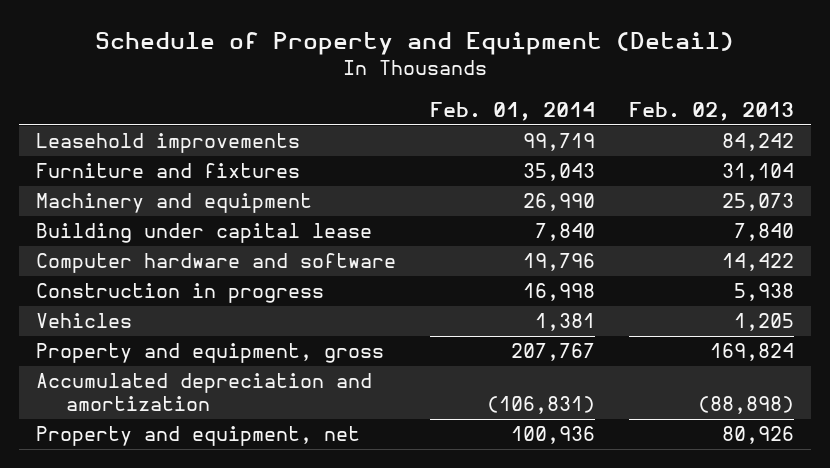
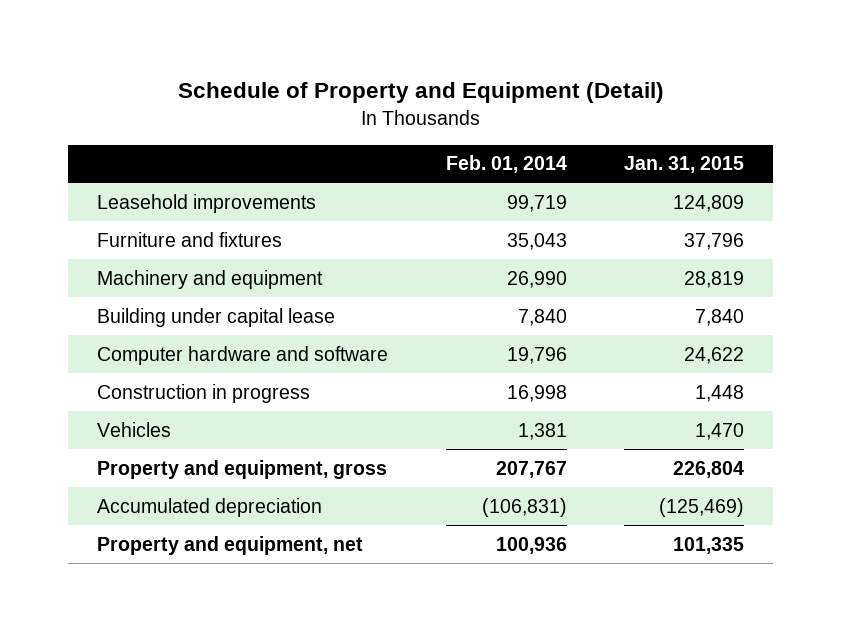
- | Feb. 01, 2014 | Feb. 02, 2013
+ | Feb. 01, 2014 | Jan. 31, 2015
- Accumulated depreciation and amortization | (106,831) | (88,898)
+ Accumulated depreciation | (106,831) | (125,469)

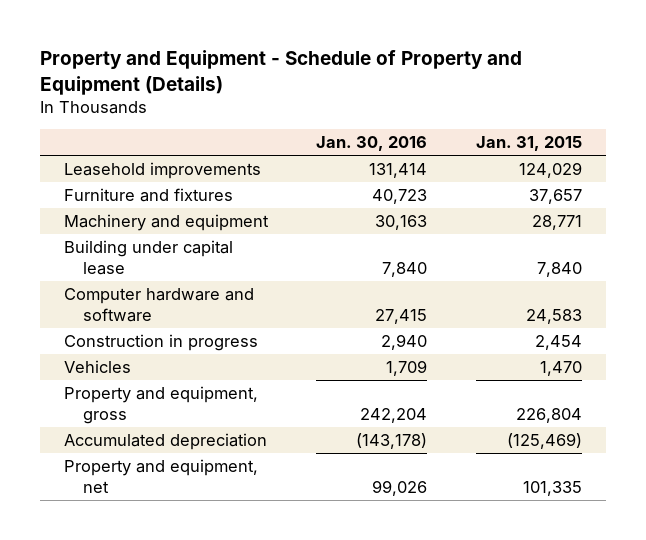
- Schedule of Property and Equipment (Detail)
+ Property and Equipment - Schedule of Property and Equipment (Details)
- | Feb. 01, 2014 | Jan. 31, 2015
+ | Jan. 30, 2016 | Jan. 31, 2015
- Leasehold improvements | 99,719 | 124,809
- Furniture and fixtures | 35,043 | 37,796
- Machinery and equipment | 26,990 | 28,819
+ Leasehold improvements | 131,414 | 124,029
+ Furniture and fixtures | 40,723 | 37,657
+ Machinery and equipment | 30,163 | 28,771
- Computer hardware and software | 19,796 | 24,622
- Construction in progress | 16,998 | 1,448
+ Computer hardware and software | 27,415 | 24,583
+ Construction in progress | 2,940 | 2,454

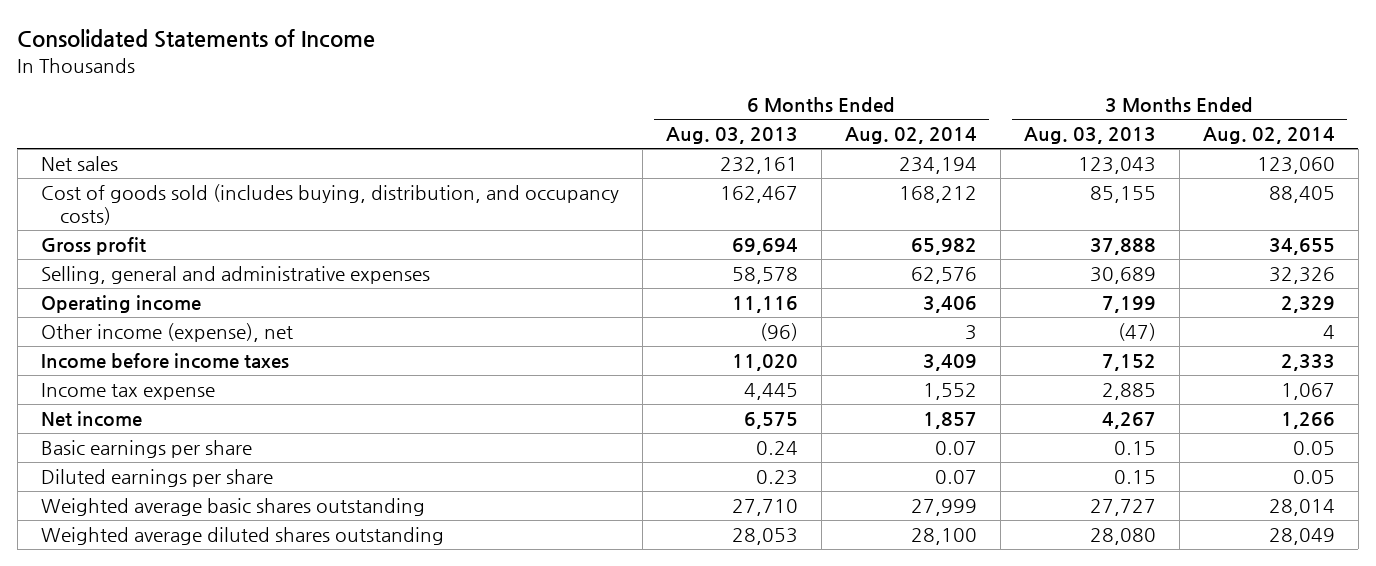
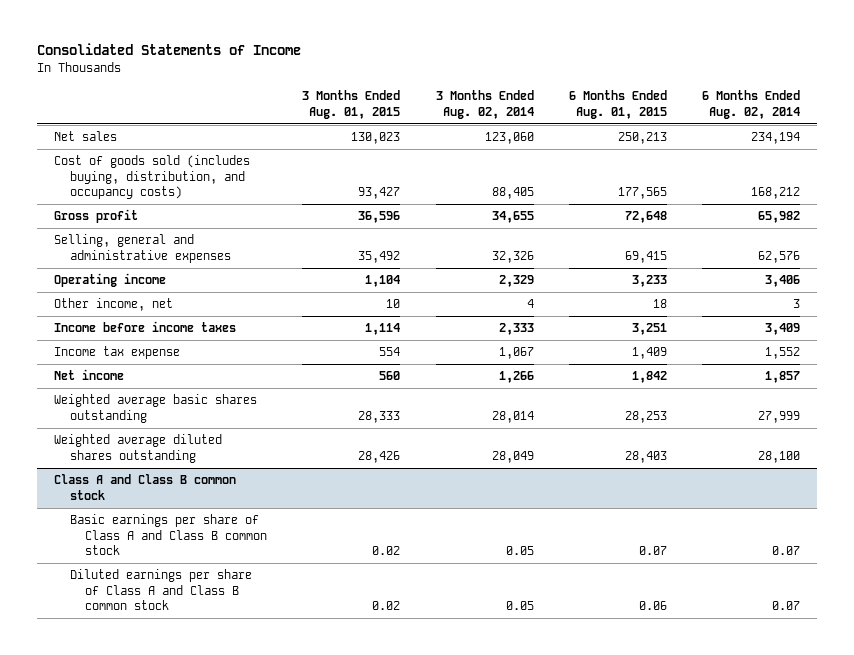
- | 6 Months Ended Aug. 03, 2013 | 6 Months Ended Aug. 02, 2014 | 3 Months Ended Aug. 03, 2013 | 3 Months Ended Aug. 02, 2014
+ | 3 Months Ended Aug. 01, 2015 | 3 Months Ended Aug. 02, 2014 | 6 Months Ended Aug. 01, 2015 | 6 Months Ended Aug. 02, 2014
- Other income (expense), net | (96) | 3 | (47) | 4
+ Other income, net | 10 | 4 | 18 | 3
- Basic earnings per share | 0.24 | 0.07 | 0.15 | 0.05
- Diluted earnings per share | 0.23 | 0.07 | 0.15 | 0.05
+ Class A and Class B common stock
+ Basic earnings per share of Class A and Class B common stock | 0.02 | 0.05 | 0.07 | 0.07
+ Diluted earnings per share of Class A and Class B common stock | 0.02 | 0.05 | 0.06 | 0.07

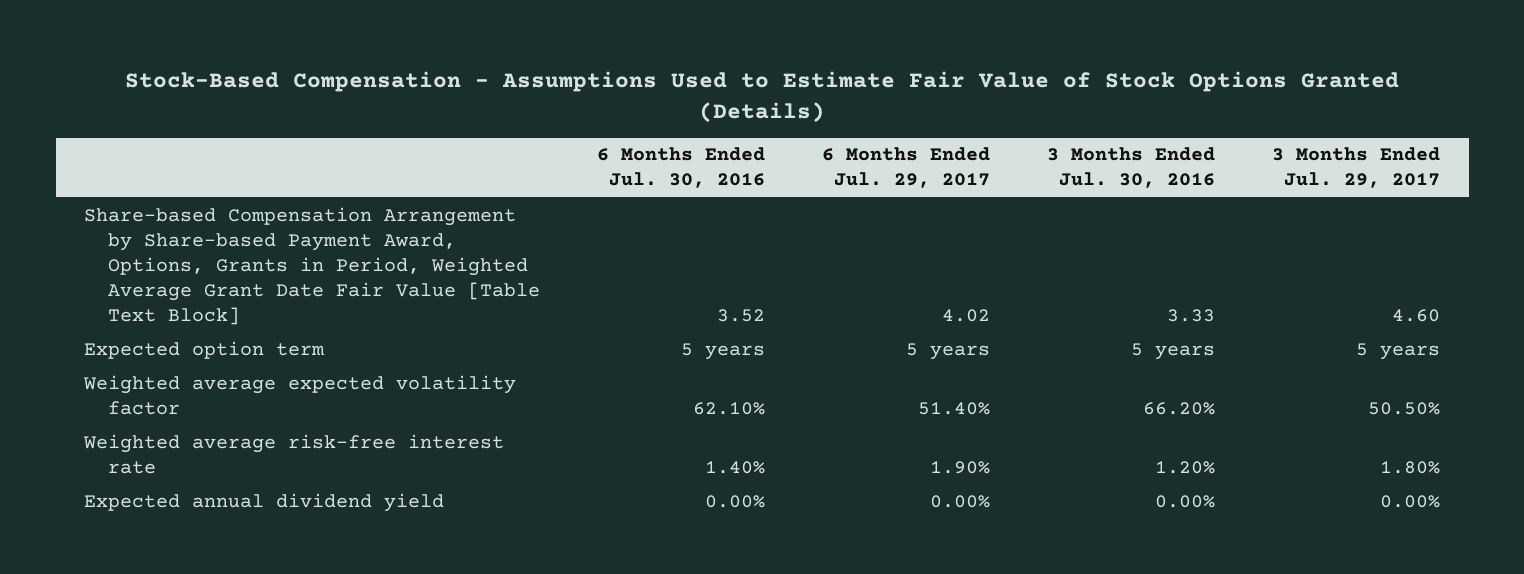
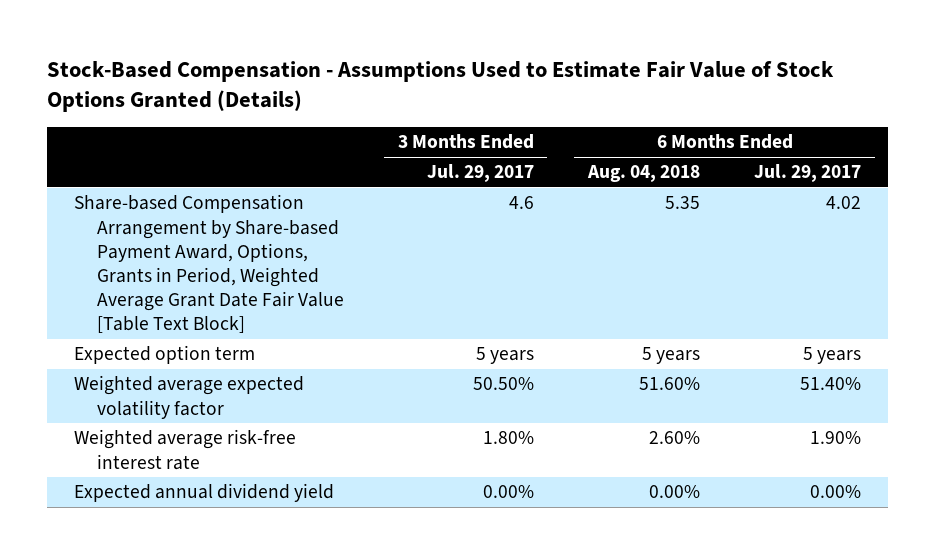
- | 6 Months Ended Jul. 30, 2016 | 6 Months Ended Jul. 29, 2017 | 3 Months Ended Jul. 30, 2016 | 3 Months Ended Jul. 29, 2017
+ | 3 Months Ended Jul. 29, 2017 | 6 Months Ended Aug. 04, 2018 | 6 Months Ended Jul. 29, 2017
- Share-based Compensation Arrangement by Share-based Payment Award, Options, Grants in Period, Weighted Average Grant Date Fair Value [Table Text Block] | 3.52 | 4.02 | 3.33 | 4.60
+ Share-based Compensation Arrangement by Share-based Payment Award, Options, Grants in Period, Weighted Average Grant Date Fair Value [Table Text Block] | 4.6 | 5.35 | 4.02

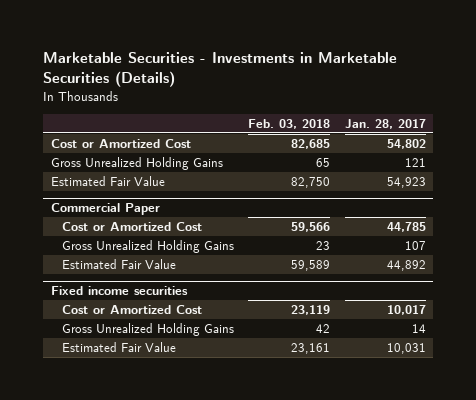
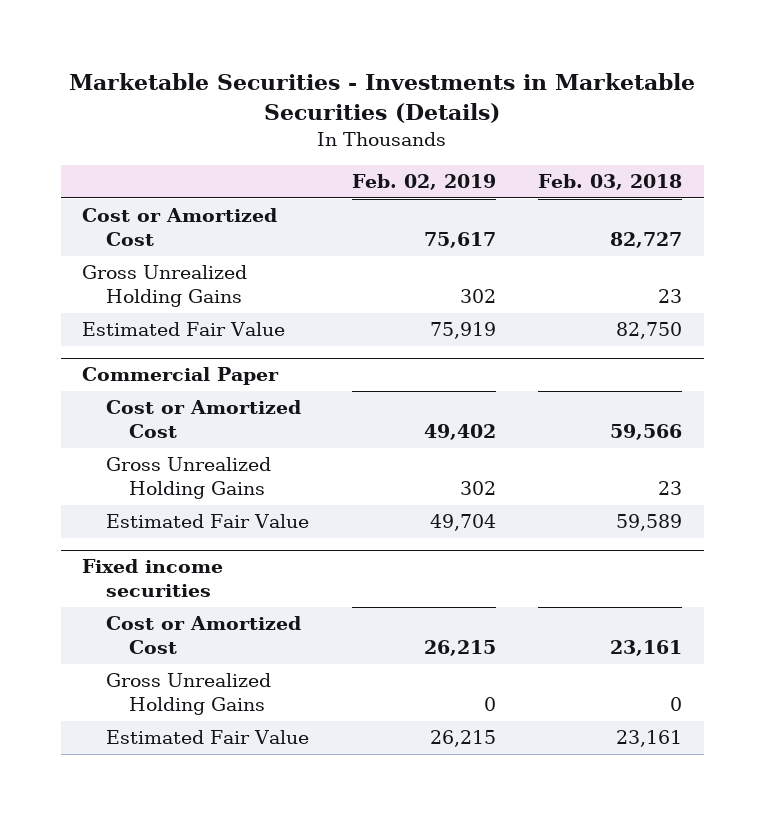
- | Feb. 03, 2018 | Jan. 28, 2017
+ | Feb. 02, 2019 | Feb. 03, 2018
- Cost or Amortized Cost | 82,685 | 54,802
- Gross Unrealized Holding Gains | 65 | 121
+ Cost or Amortized Cost | 75,617 | 82,727
+ Gross Unrealized Holding Gains | 302 | 23
@ Fixed income securities
- Cost or Amortized Cost | 23,119 | 10,017
- Gross Unrealized Holding Gains | 42 | 14
+ Cost or Amortized Cost | 26,215 | 23,161
+ Gross Unrealized Holding Gains | 0 | 0

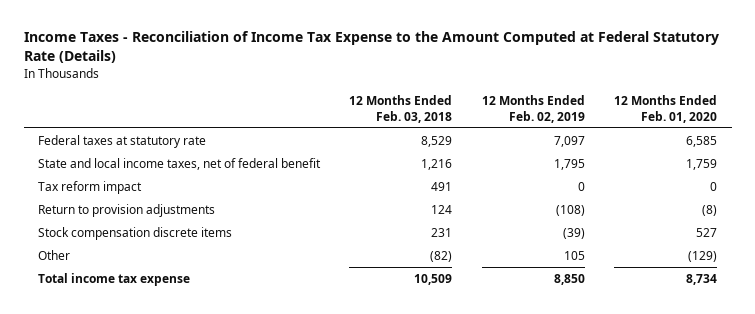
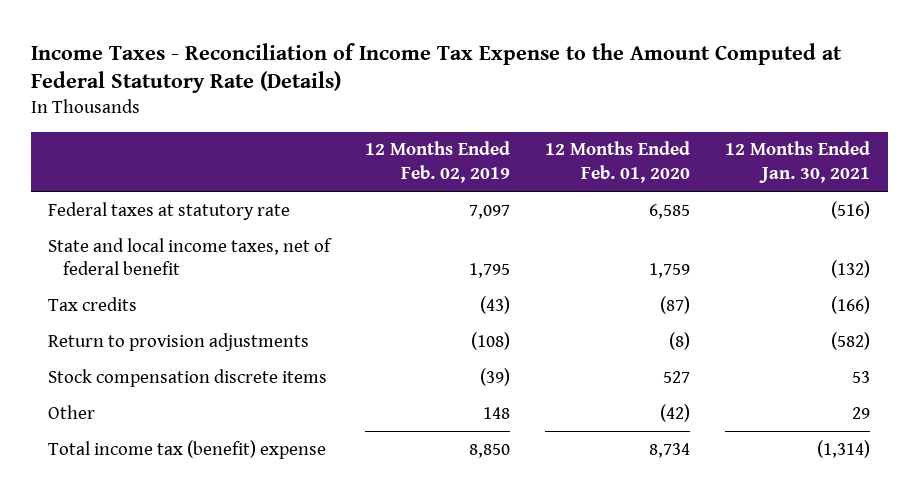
- | 12 Months Ended Feb. 03, 2018 | 12 Months Ended Feb. 02, 2019 | 12 Months Ended Feb. 01, 2020
+ | 12 Months Ended Feb. 02, 2019 | 12 Months Ended Feb. 01, 2020 | 12 Months Ended Jan. 30, 2021
- Tax reform impact | 491 | 0 | 0
+ Tax credits | (43) | (87) | (166)
- Other | (82) | 105 | (129)
- Total income tax expense | 10,509 | 8,850 | 8,734
+ Other | 148 | (42) | 29
+ Total income tax (benefit) expense | 8,850 | 8,734 | (1,314)

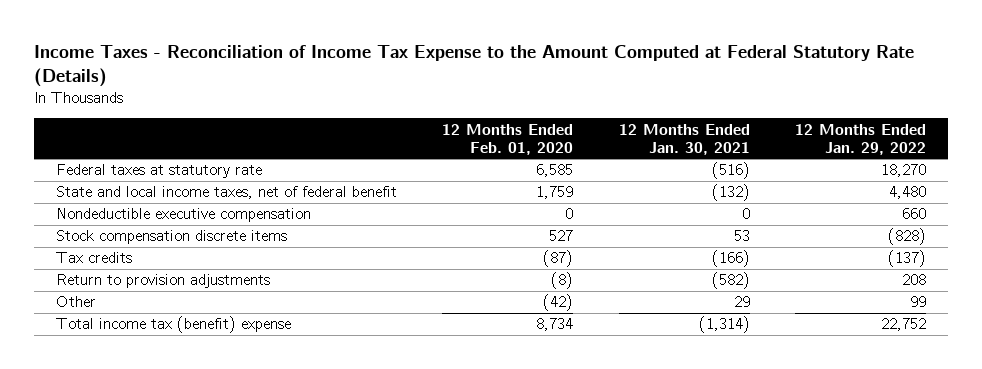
- | 12 Months Ended Feb. 02, 2019 | 12 Months Ended Feb. 01, 2020 | 12 Months Ended Jan. 30, 2021
+ | 12 Months Ended Feb. 01, 2020 | 12 Months Ended Jan. 30, 2021 | 12 Months Ended Jan. 29, 2022
+ Nondeductible executive compensation | 0 | 0 | 660
moved up: Stock compensation discrete items | 527 | 53 | (828)

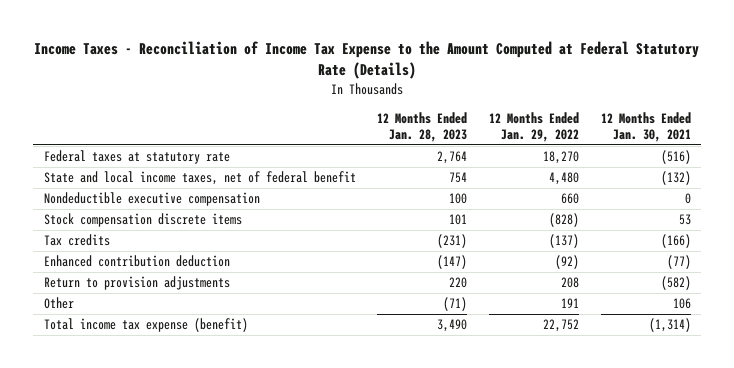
- | 12 Months Ended Feb. 01, 2020 | 12 Months Ended Jan. 30, 2021 | 12 Months Ended Jan. 29, 2022
+ | 12 Months Ended Jan. 28, 2023 | 12 Months Ended Jan. 29, 2022 | 12 Months Ended Jan. 30, 2021
+ Enhanced contribution deduction | (147) | (92) | (77)
- Other | (42) | 29 | 99
- Total income tax (benefit) expense | 8,734 | (1,314) | 22,752
+ Other | (71) | 191 | 106
+ Total income tax expense (benefit) | 3,490 | 22,752 | (1,314)

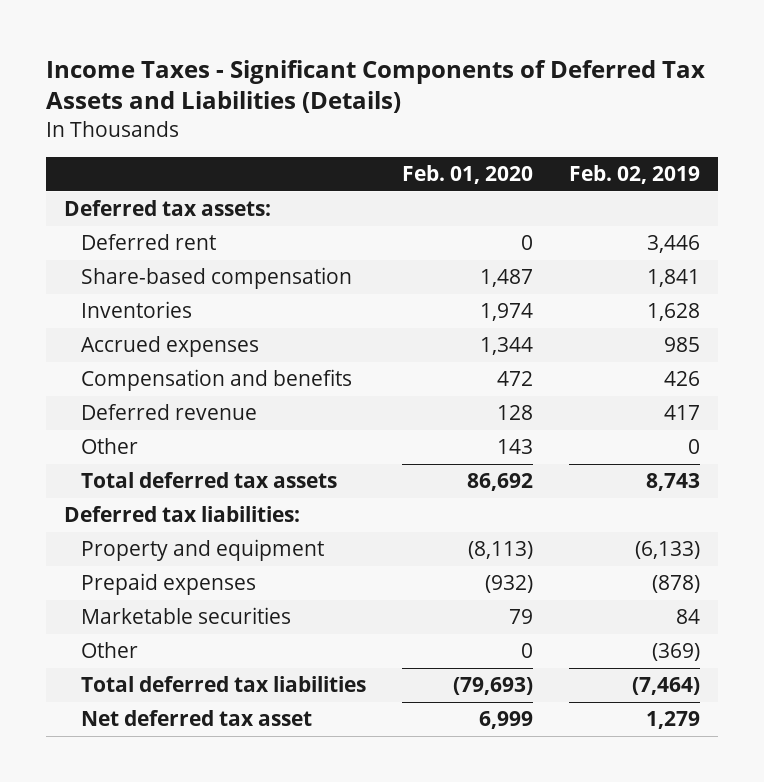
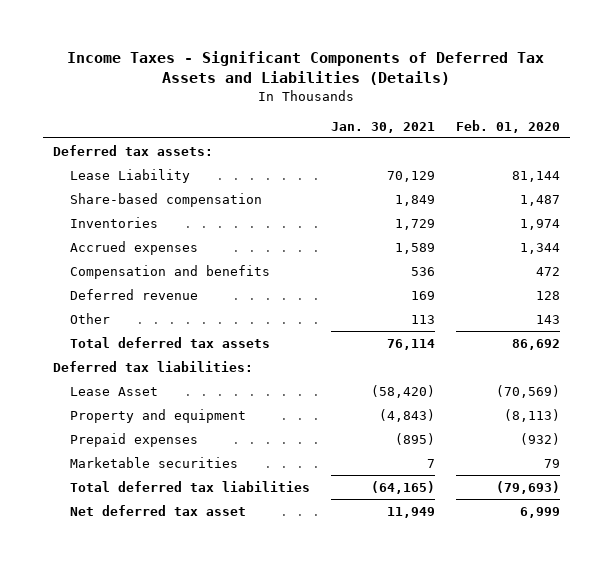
- | Feb. 01, 2020 | Feb. 02, 2019
+ | Jan. 30, 2021 | Feb. 01, 2020
- Deferred rent | 0 | 3,446
+ Lease Liability | 70,129 | 81,144
+ Lease Asset | (58,420) | (70,569)
- Other | 0 | (369)

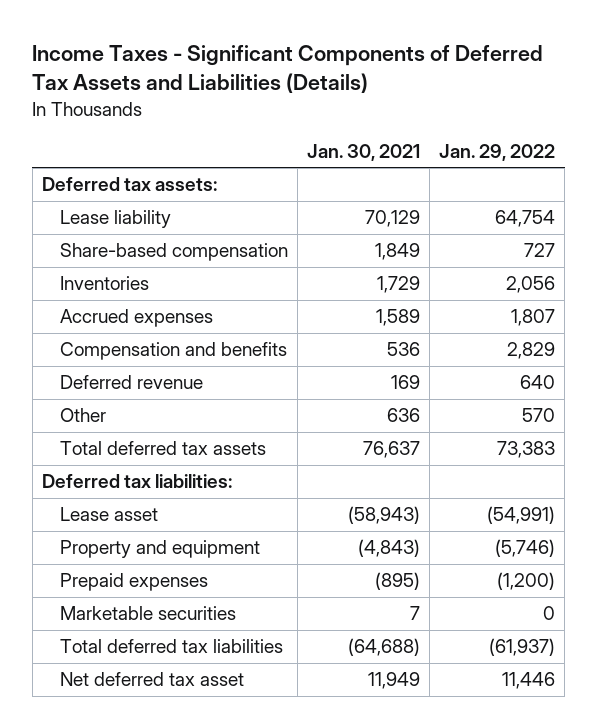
- | Jan. 30, 2021 | Feb. 01, 2020
+ | Jan. 30, 2021 | Jan. 29, 2022
- Lease Liability | 70,129 | 81,144
+ Lease liability | 70,129 | 64,754
- Other | 113 | 143
- Total deferred tax assets | 76,114 | 86,692
+ Other | 636 | 570
+ Total deferred tax assets | 76,637 | 73,383
- Lease Asset | (58,420) | (70,569)
+ Lease asset | (58,943) | (54,991)
- Total deferred tax liabilities | (64,165) | (79,693)
+ Total deferred tax liabilities | (64,688) | (61,937)

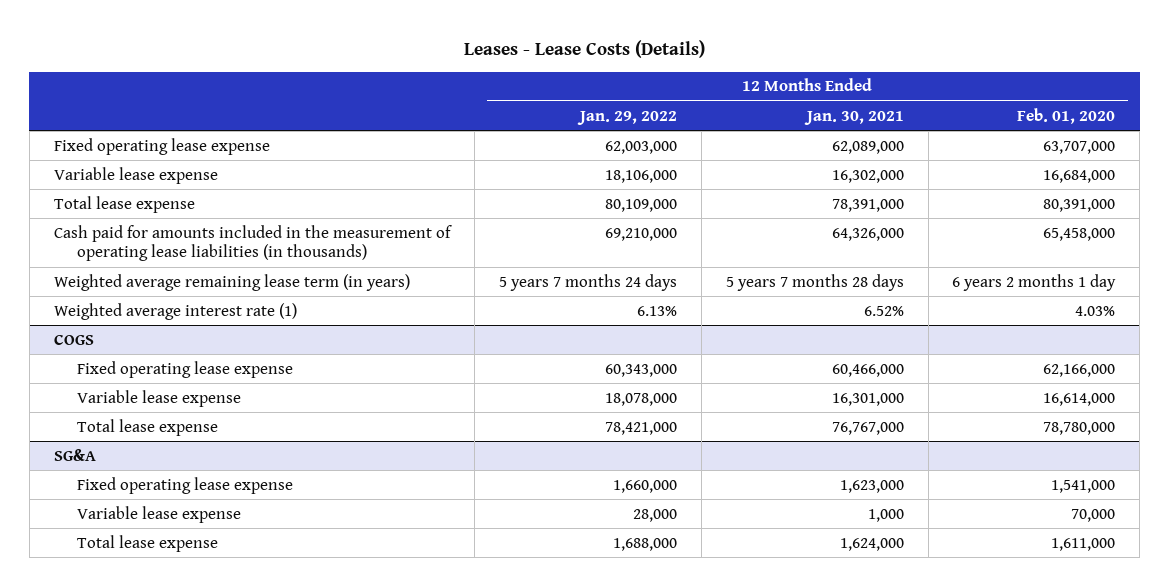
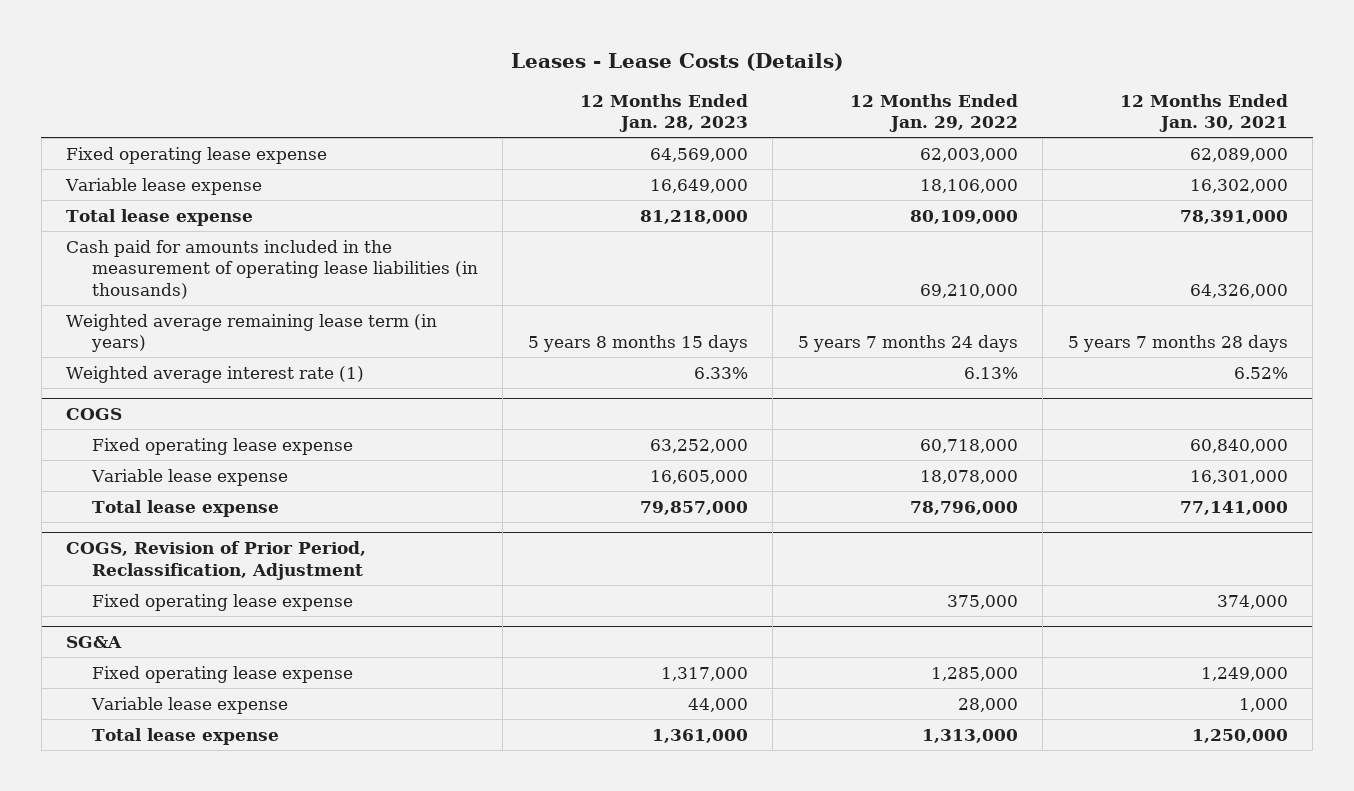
- | 12 Months Ended Jan. 29, 2022 | 12 Months Ended Jan. 30, 2021 | 12 Months Ended Feb. 01, 2020
+ | 12 Months Ended Jan. 28, 2023 | 12 Months Ended Jan. 29, 2022 | 12 Months Ended Jan. 30, 2021
@ COGS
- Fixed operating lease expense | 60,343,000 | 60,466,000 | 62,166,000
+ Fixed operating lease expense | 63,252,000 | 60,718,000 | 60,840,000
- Total lease expense | 78,421,000 | 76,767,000 | 78,780,000
+ Total lease expense | 79,857,000 | 78,796,000 | 77,141,000
+ COGS, Revision of Prior Period, Reclassification, Adjustment
+ Fixed operating lease expense | | 375,000 | 374,000
@ SG&A
- Fixed operating lease expense | 1,660,000 | 1,623,000 | 1,541,000
+ Fixed operating lease expense | 1,317,000 | 1,285,000 | 1,249,000
- Total lease expense | 1,688,000 | 1,624,000 | 1,611,000
+ Total lease expense | 1,361,000 | 1,313,000 | 1,250,000

